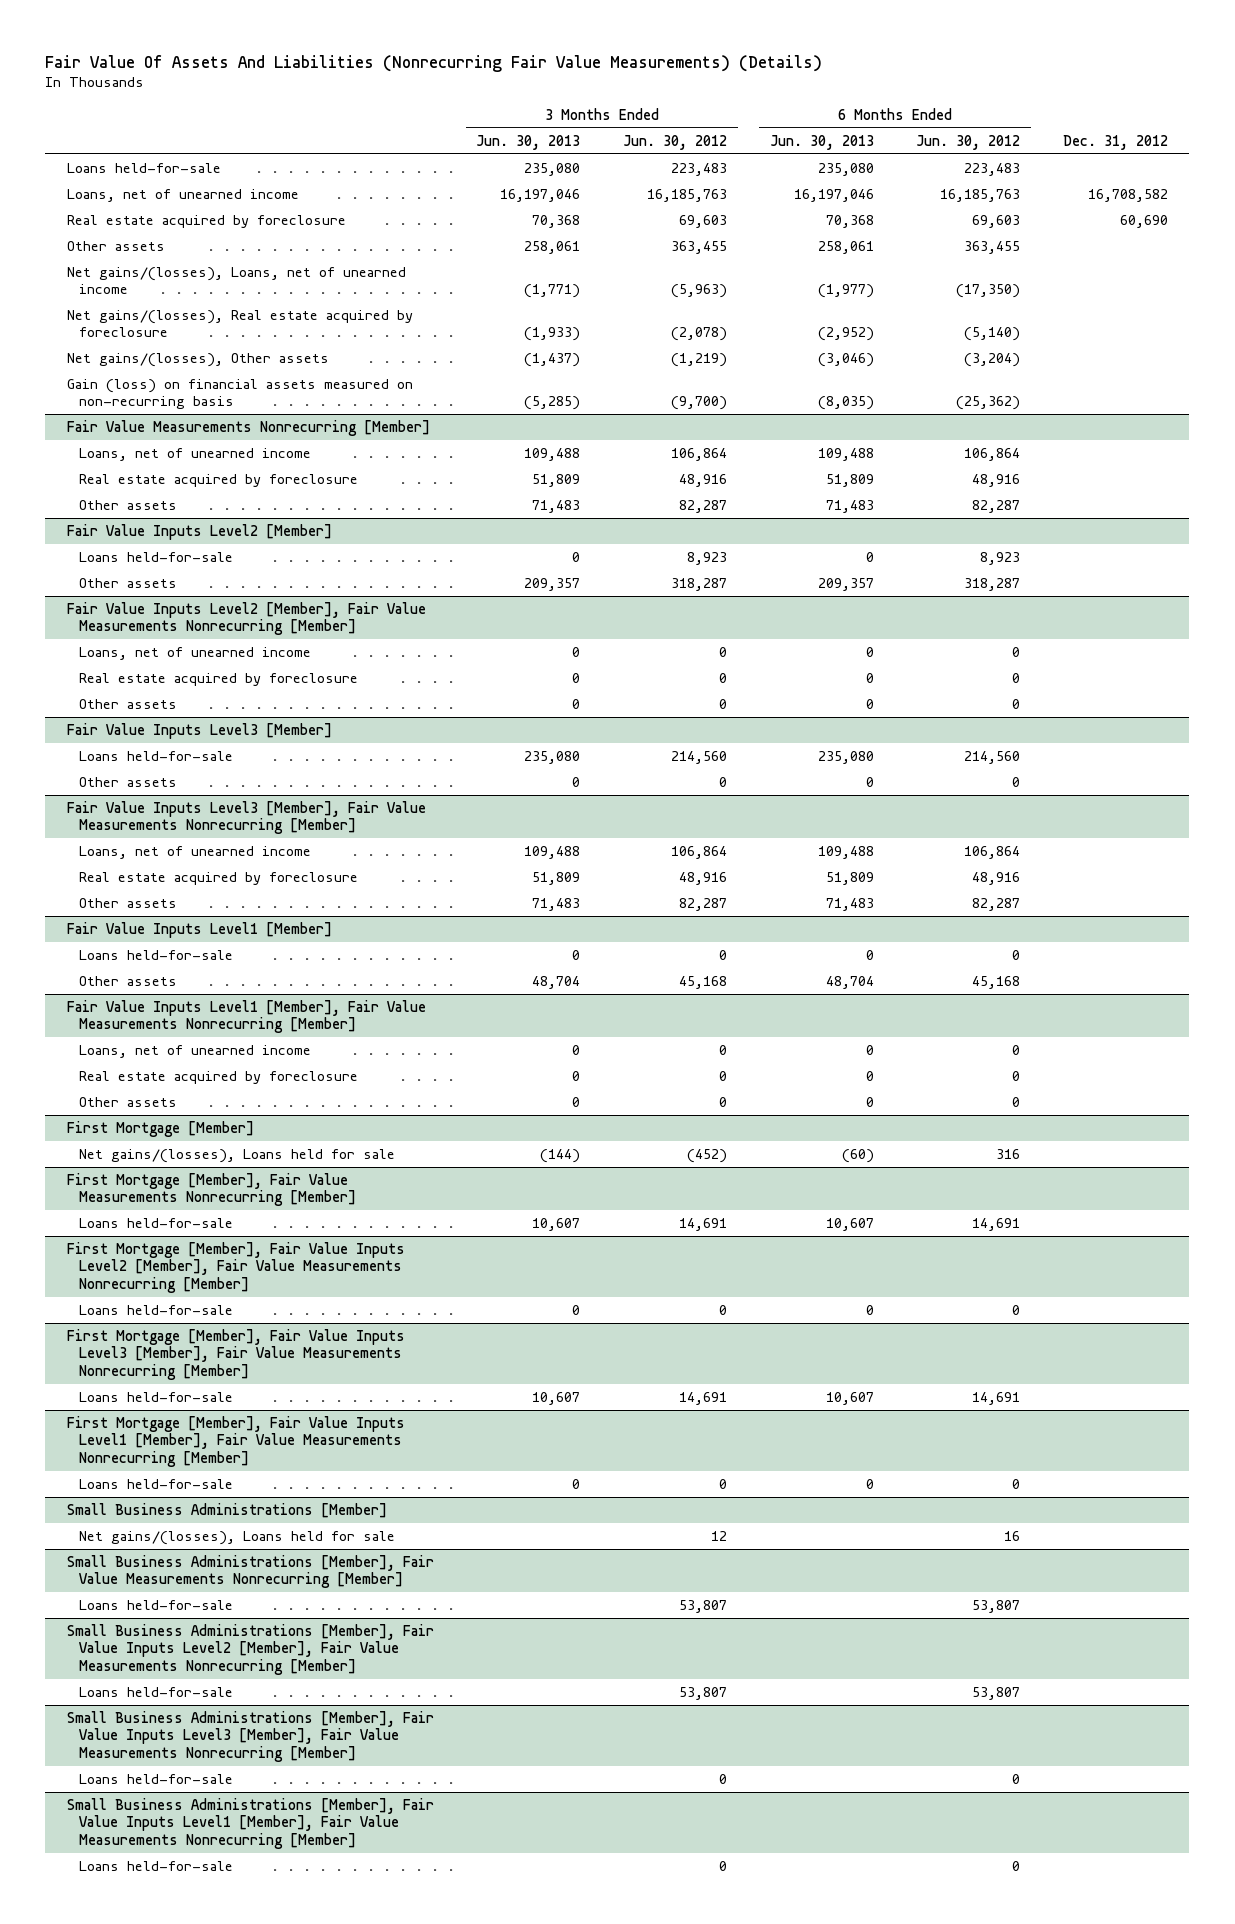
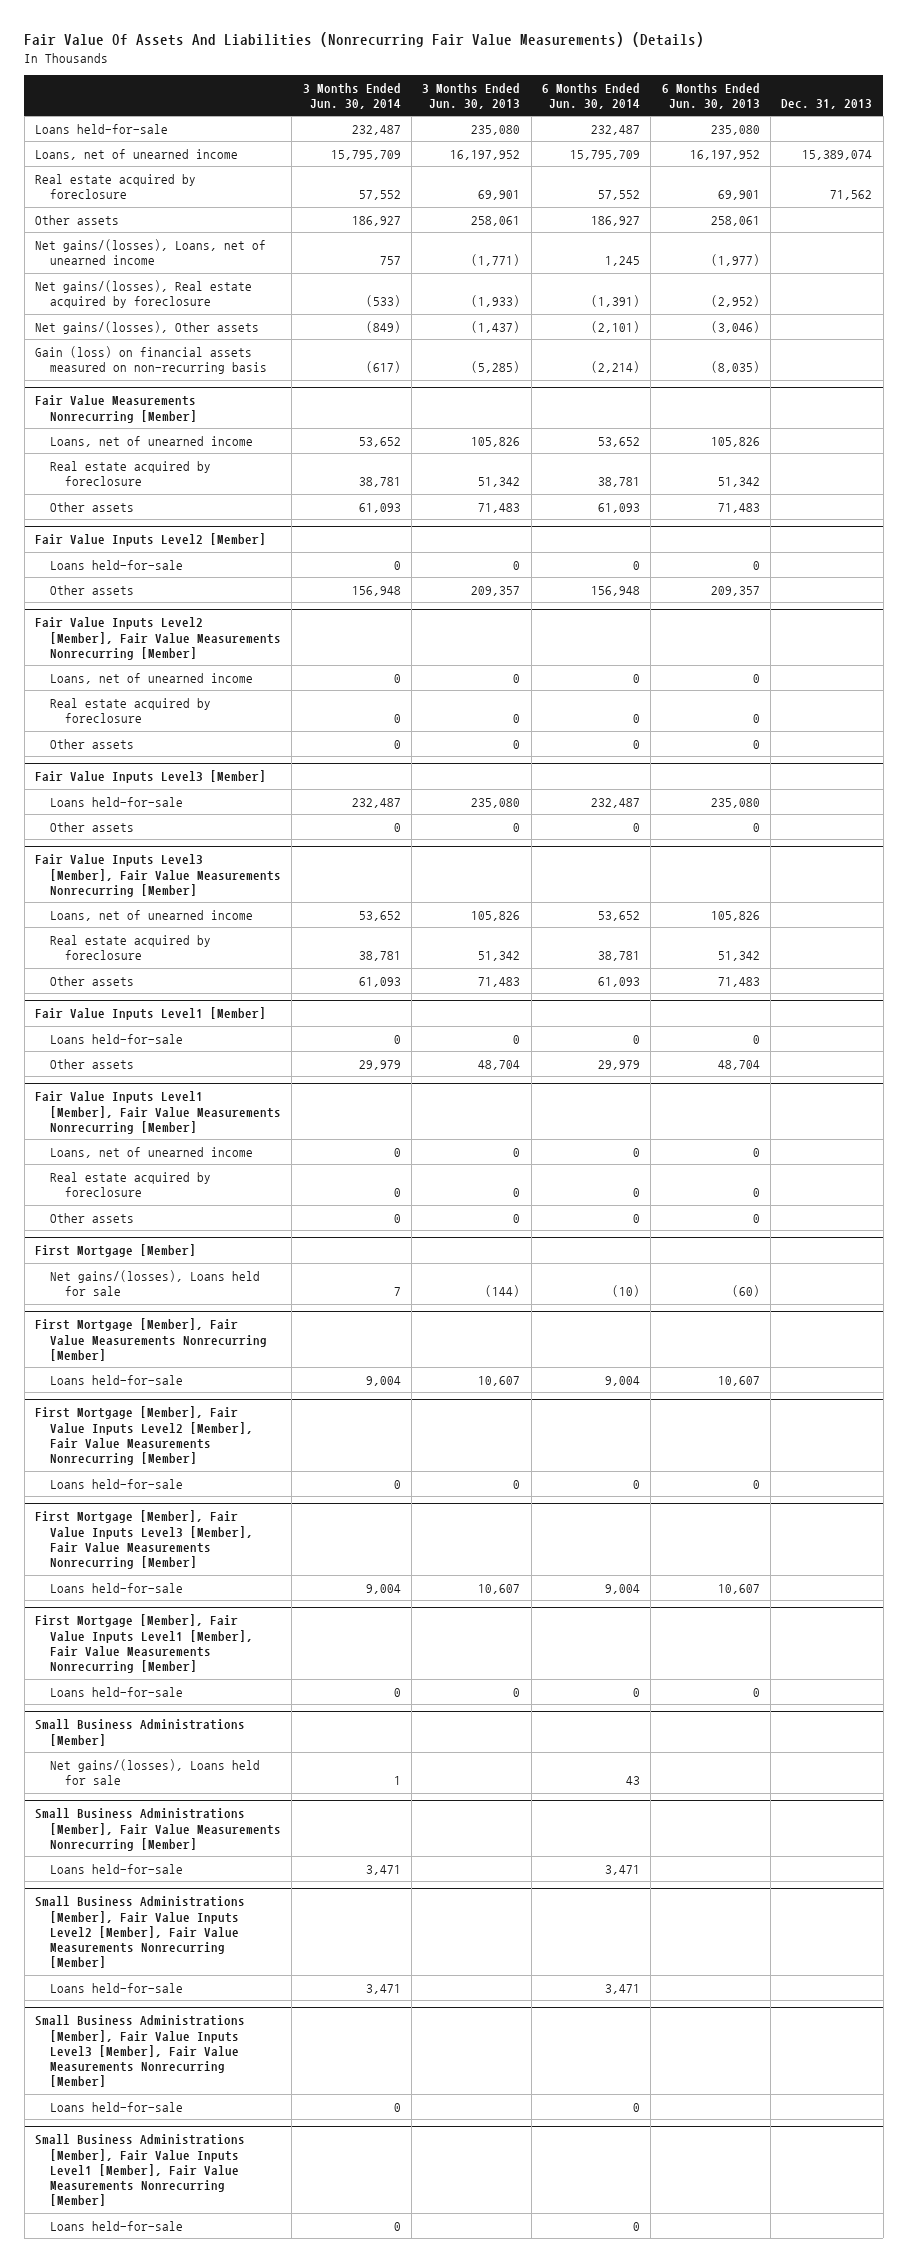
- | 3 Months Ended Jun. 30, 2013 | 3 Months Ended Jun. 30, 2012 | 6 Months Ended Jun. 30, 2013 | 6 Months Ended Jun. 30, 2012 | Dec. 31, 2012
+ | 3 Months Ended Jun. 30, 2014 | 3 Months Ended Jun. 30, 2013 | 6 Months Ended Jun. 30, 2014 | 6 Months Ended Jun. 30, 2013 | Dec. 31, 2013
- Loans, net of unearned income | 16,197,046 | 16,185,763 | 16,197,046 | 16,185,763 | 16,708,582
- Real estate acquired by foreclosure | 70,368 | 69,603 | 70,368 | 69,603 | 60,690
+ Loans, net of unearned income | 15,795,709 | 16,197,952 | 15,795,709 | 16,197,952 | 15,389,074
+ Real estate acquired by foreclosure | 57,552 | 69,901 | 57,552 | 69,901 | 71,562
@ Fair Value Measurements Nonrecurring [Member]
- Loans, net of unearned income | 109,488 | 106,864 | 109,488 | 106,864 |
- Real estate acquired by foreclosure | 51,809 | 48,916 | 51,809 | 48,916 |
+ Loans, net of unearned income | 53,652 | 105,826 | 53,652 | 105,826 |
+ Real estate acquired by foreclosure | 38,781 | 51,342 | 38,781 | 51,342 |
@ Fair Value Inputs Level3 [Member], Fair Value Measurements Nonrecurring [Member]
- Loans, net of unearned income | 109,488 | 106,864 | 109,488 | 106,864 |
- Real estate acquired by foreclosure | 51,809 | 48,916 | 51,809 | 48,916 |
+ Loans, net of unearned income | 53,652 | 105,826 | 53,652 | 105,826 |
+ Real estate acquired by foreclosure | 38,781 | 51,342 | 38,781 | 51,342 |

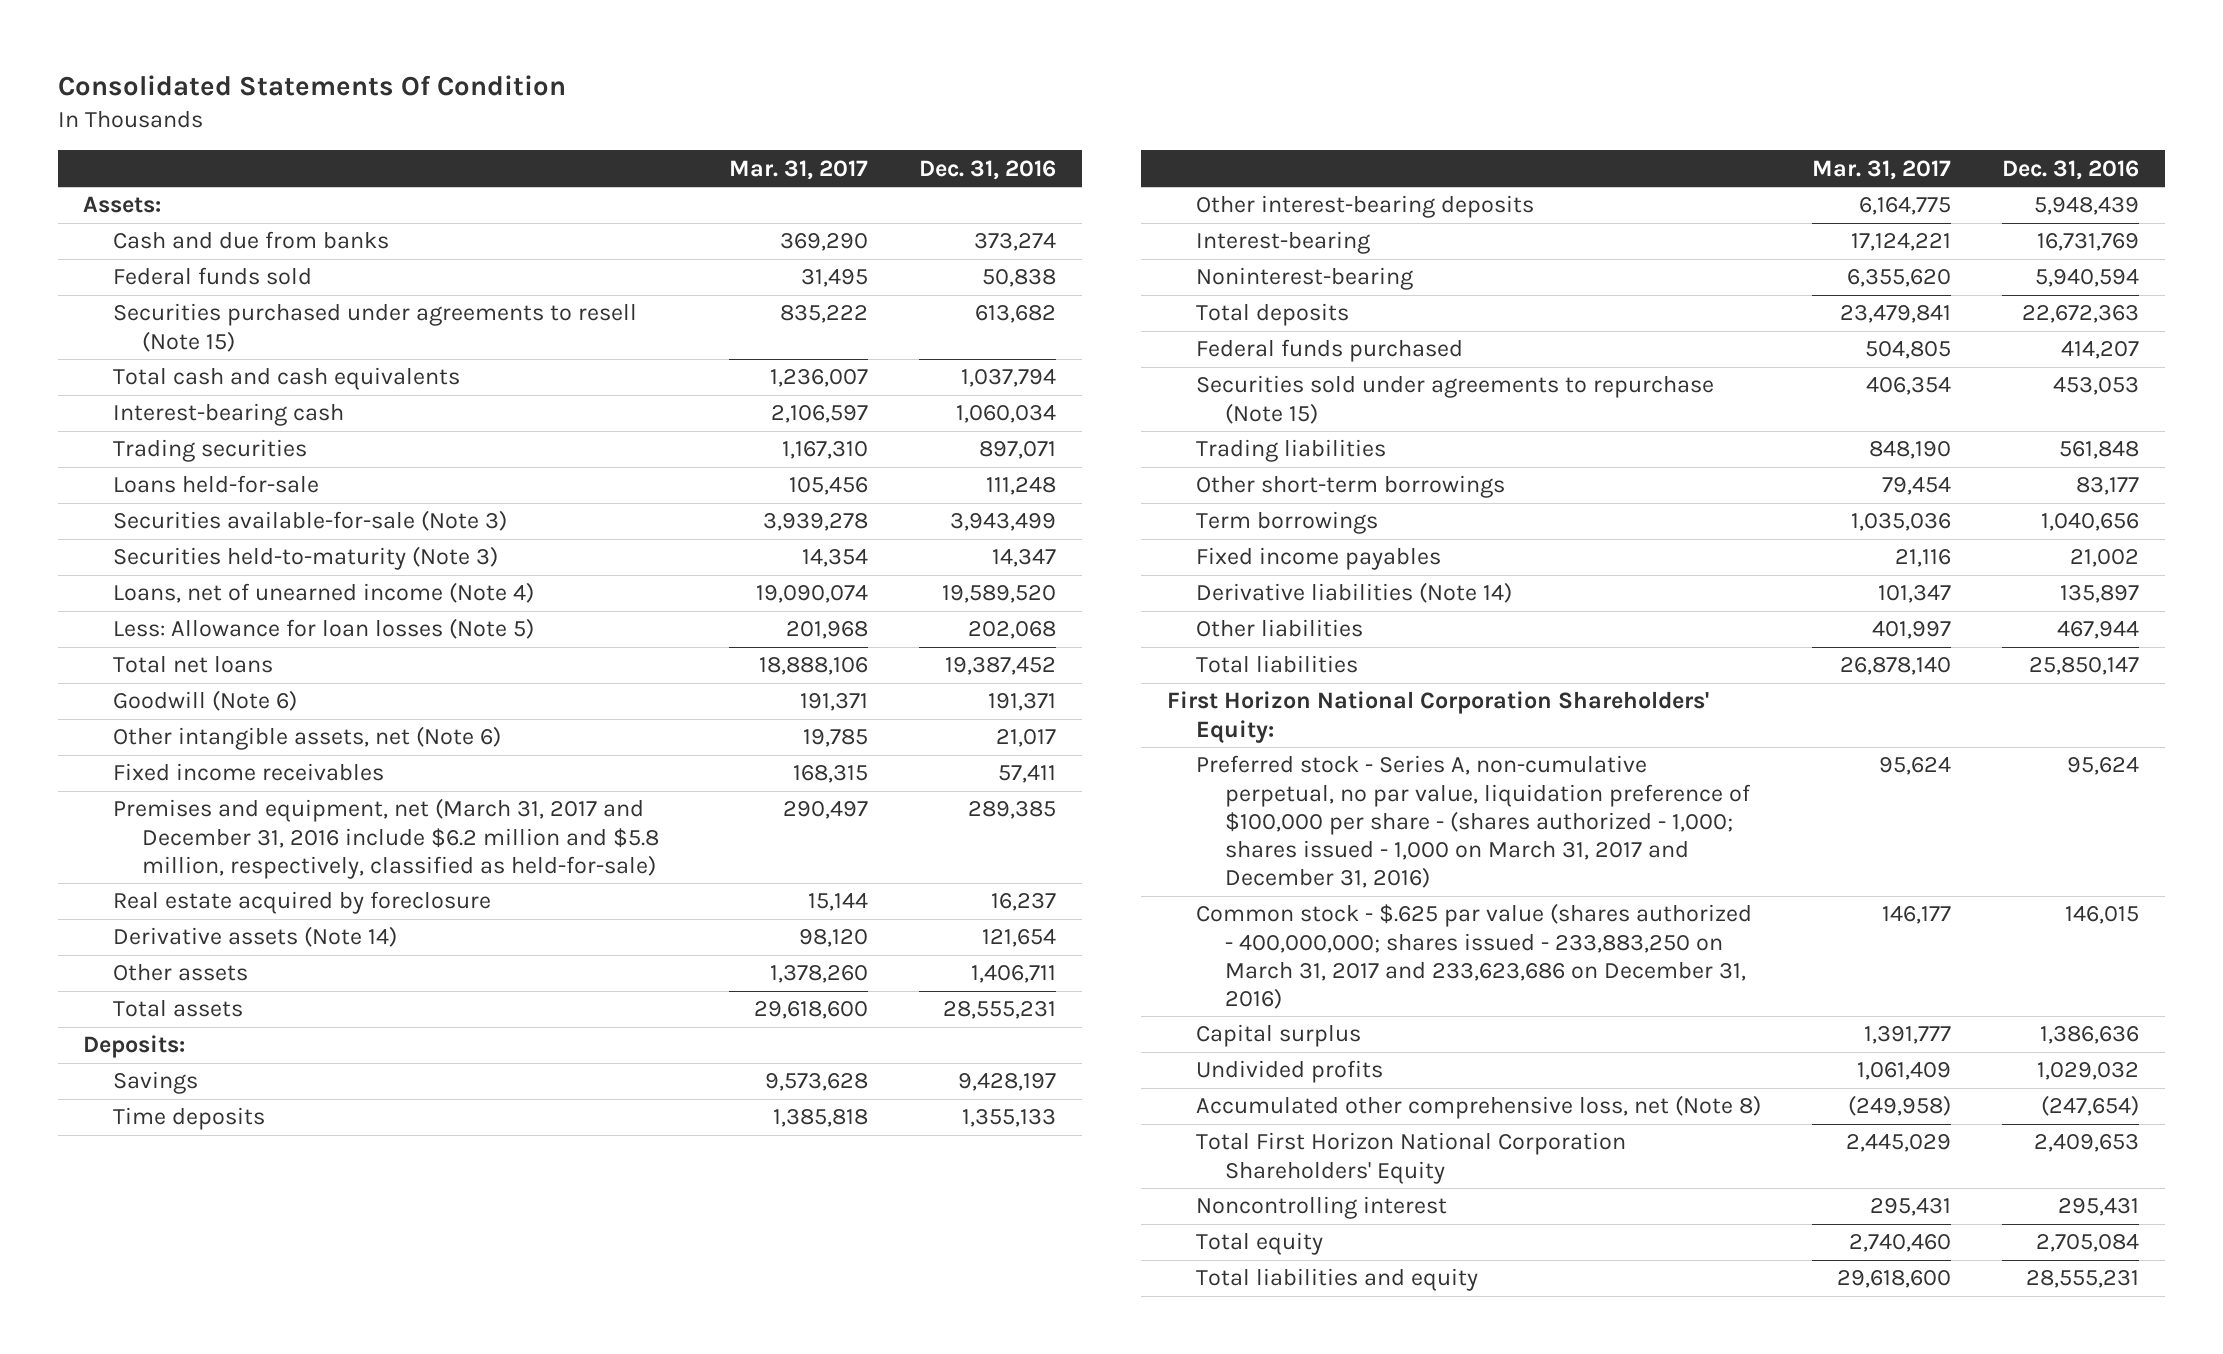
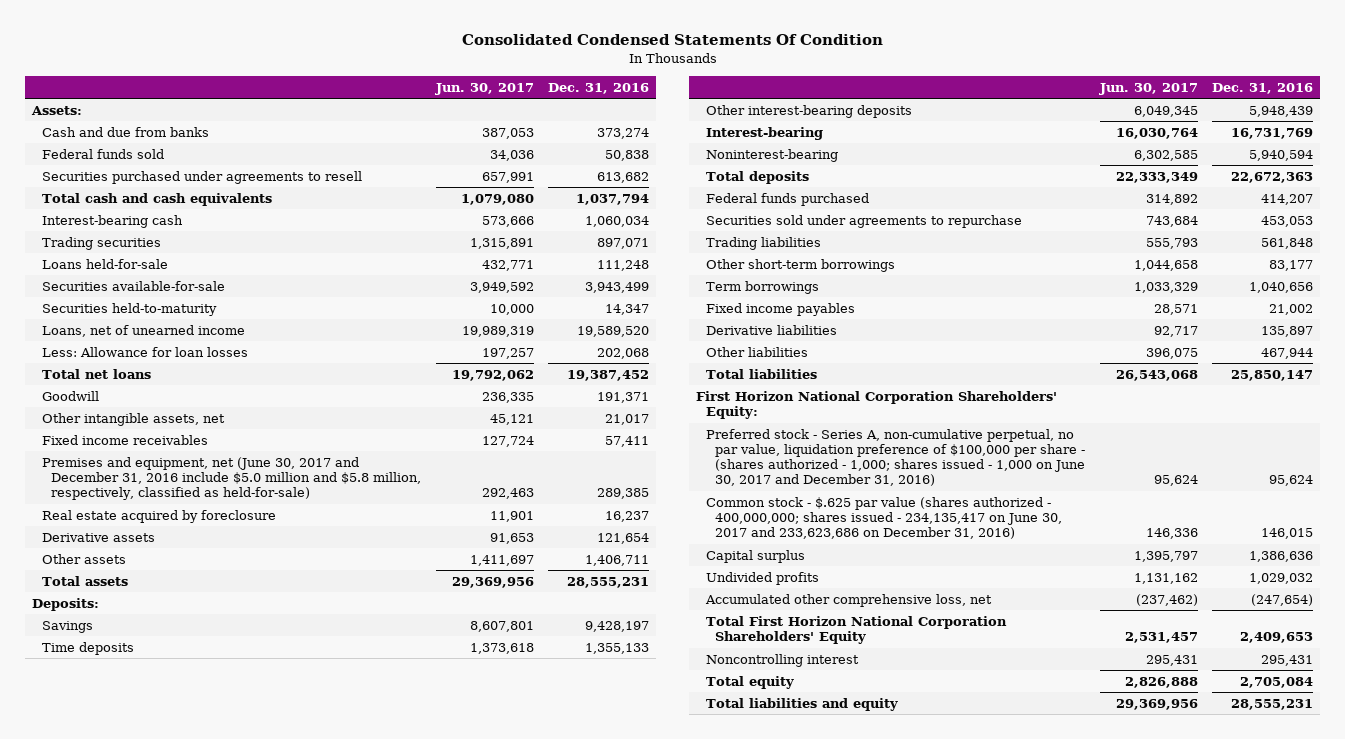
- Consolidated Statements Of Condition
+ Consolidated Condensed Statements Of Condition
- | Mar. 31, 2017 | Dec. 31, 2016
+ | Jun. 30, 2017 | Dec. 31, 2016
- Securities purchased under agreements to resell (Note 15) | 835,222 | 613,682
+ Securities purchased under agreements to resell | 657,991 | 613,682
- Securities available-for-sale (Note 3) | 3,939,278 | 3,943,499
- Securities held-to-maturity (Note 3) | 14,354 | 14,347
- Loans, net of unearned income (Note 4) | 19,090,074 | 19,589,520
- Less: Allowance for loan losses (Note 5) | 201,968 | 202,068
+ Securities available-for-sale | 3,949,592 | 3,943,499
+ Securities held-to-maturity | 10,000 | 14,347
+ Loans, net of unearned income | 19,989,319 | 19,589,520
+ Less: Allowance for loan losses | 197,257 | 202,068
- Goodwill (Note 6) | 191,371 | 191,371
- Other intangible assets, net (Note 6) | 19,785 | 21,017
+ Goodwill | 236,335 | 191,371
+ Other intangible assets, net | 45,121 | 21,017
- Premises and equipment, net (March 31, 2017 and December 31, 2016 include $6.2 million and $5.8 million, respectively, classified as held-for-sale) | 290,497 | 289,385
+ Premises and equipment, net (June 30, 2017 and December 31, 2016 include $5.0 million and $5.8 million, respectively, classified as held-for-sale) | 292,463 | 289,385
- Derivative assets (Note 14) | 98,120 | 121,654
+ Derivative assets | 91,653 | 121,654
- Securities sold under agreements to repurchase (Note 15) | 406,354 | 453,053
+ Securities sold under agreements to repurchase | 743,684 | 453,053
- Derivative liabilities (Note 14) | 101,347 | 135,897
+ Derivative liabilities | 92,717 | 135,897
- Preferred stock - Series A, non-cumulative perpetual, no par value, liquidation preference of $100,000 per share - (shares authorized - 1,000; shares issued - 1,000 on March 31, 2017 and December 31, 2016) | 95,624 | 95,624
- Common stock - $.625 par value (shares authorized - 400,000,000; shares issued - 233,883,250 on March 31, 2017 and 233,623,686 on December 31, 2016) | 146,177 | 146,015
+ Preferred stock - Series A, non-cumulative perpetual, no par value, liquidation preference of $100,000 per share - (shares authorized - 1,000; shares issued - 1,000 on June 30, 2017 and December 31, 2016) | 95,624 | 95,624
+ Common stock - $.625 par value (shares authorized - 400,000,000; shares issued - 234,135,417 on June 30, 2017 and 233,623,686 on December 31, 2016) | 146,336 | 146,015
- Accumulated other comprehensive loss, net (Note 8) | (249,958) | (247,654)
+ Accumulated other comprehensive loss, net | (237,462) | (247,654)

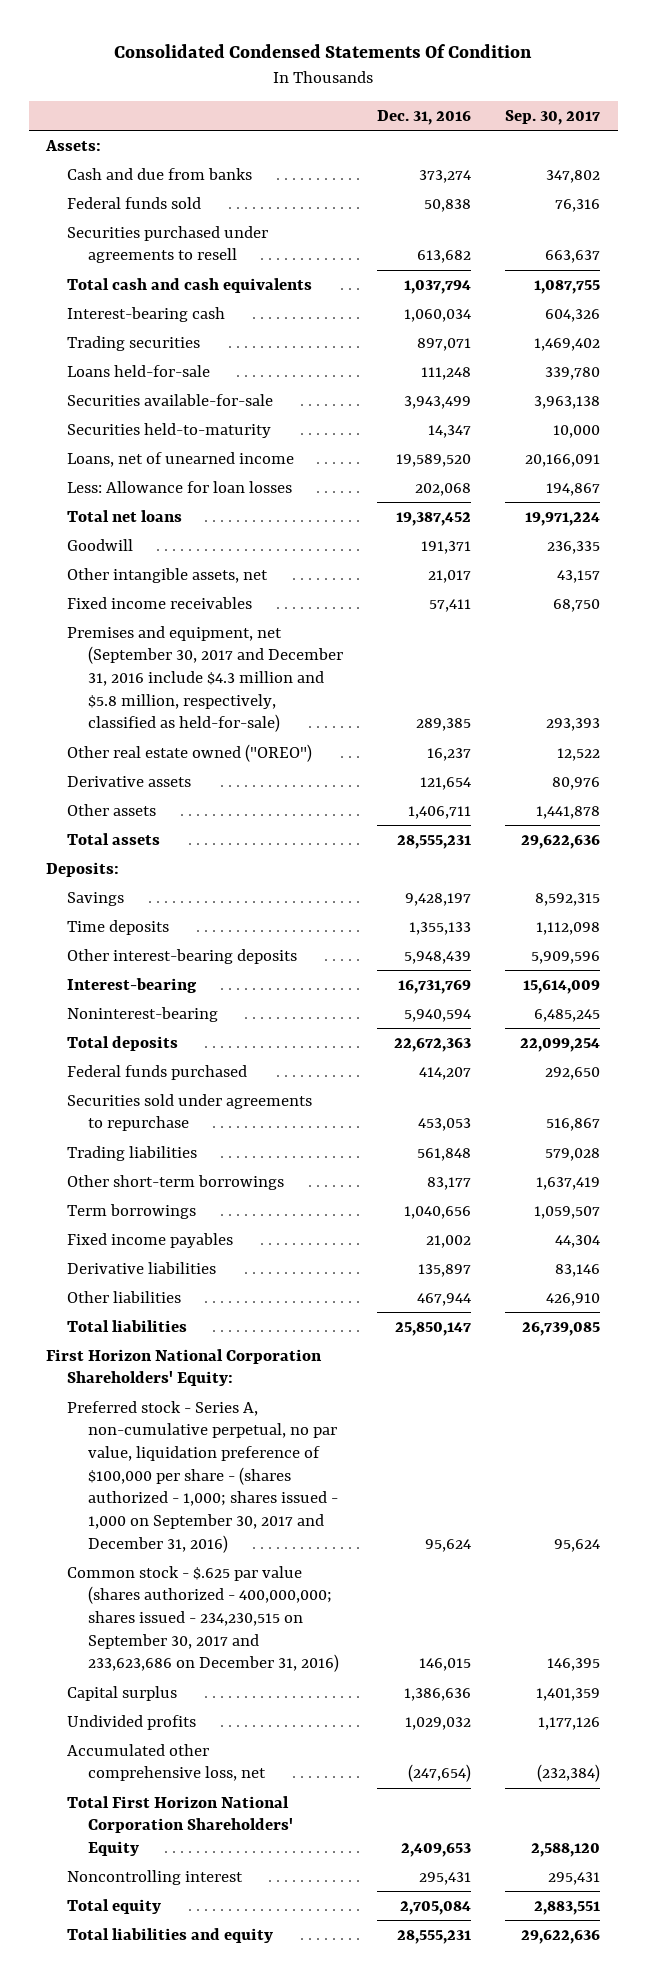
- | Jun. 30, 2017 | Dec. 31, 2016
+ | Dec. 31, 2016 | Sep. 30, 2017
- Premises and equipment, net (June 30, 2017 and December 31, 2016 include $5.0 million and $5.8 million, respectively, classified as held-for-sale) | 292,463 | 289,385
- Real estate acquired by foreclosure | 11,901 | 16,237
+ Premises and equipment, net (September 30, 2017 and December 31, 2016 include $4.3 million and $5.8 million, respectively, classified as held-for-sale) | 289,385 | 293,393
+ Other real estate owned ("OREO") | 16,237 | 12,522
- Preferred stock - Series A, non-cumulative perpetual, no par value, liquidation preference of $100,000 per share - (shares authorized - 1,000; shares issued - 1,000 on June 30, 2017 and December 31, 2016) | 95,624 | 95,624
- Common stock - $.625 par value (shares authorized - 400,000,000; shares issued - 234,135,417 on June 30, 2017 and 233,623,686 on December 31, 2016) | 146,336 | 146,015
+ Preferred stock - Series A, non-cumulative perpetual, no par value, liquidation preference of $100,000 per share - (shares authorized - 1,000; shares issued - 1,000 on September 30, 2017 and December 31, 2016) | 95,624 | 95,624
+ Common stock - $.625 par value (shares authorized - 400,000,000; shares issued - 234,230,515 on September 30, 2017 and 233,623,686 on December 31, 2016) | 146,015 | 146,395

